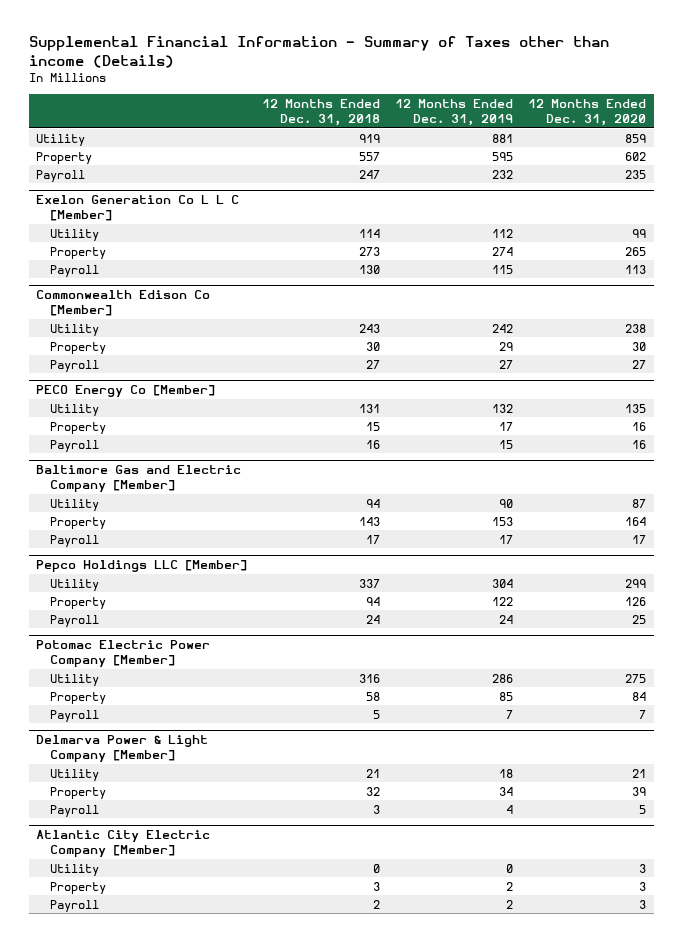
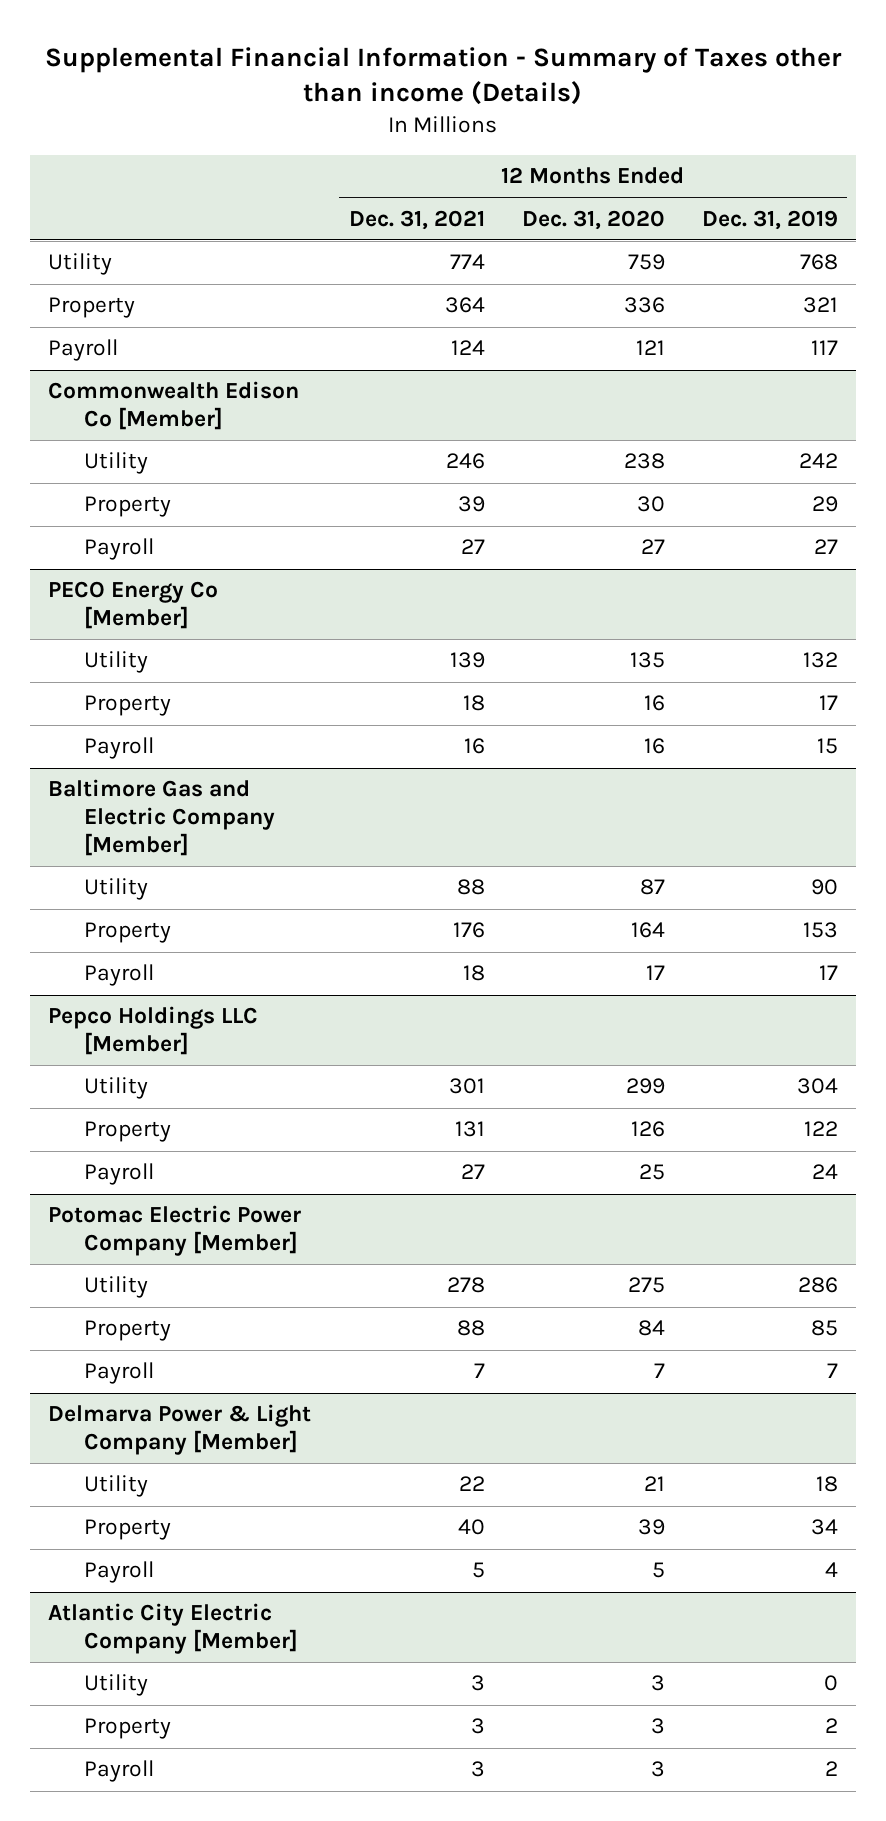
- | 12 Months Ended Dec. 31, 2018 | 12 Months Ended Dec. 31, 2019 | 12 Months Ended Dec. 31, 2020
+ | 12 Months Ended Dec. 31, 2021 | 12 Months Ended Dec. 31, 2020 | 12 Months Ended Dec. 31, 2019
- Utility | 919 | 881 | 859
- Property | 557 | 595 | 602
- Payroll | 247 | 232 | 235
- Exelon Generation Co L L C [Member]
- Utility | 114 | 112 | 99
- Property | 273 | 274 | 265
- Payroll | 130 | 115 | 113
+ Utility | 774 | 759 | 768
+ Property | 364 | 336 | 321
+ Payroll | 124 | 121 | 117

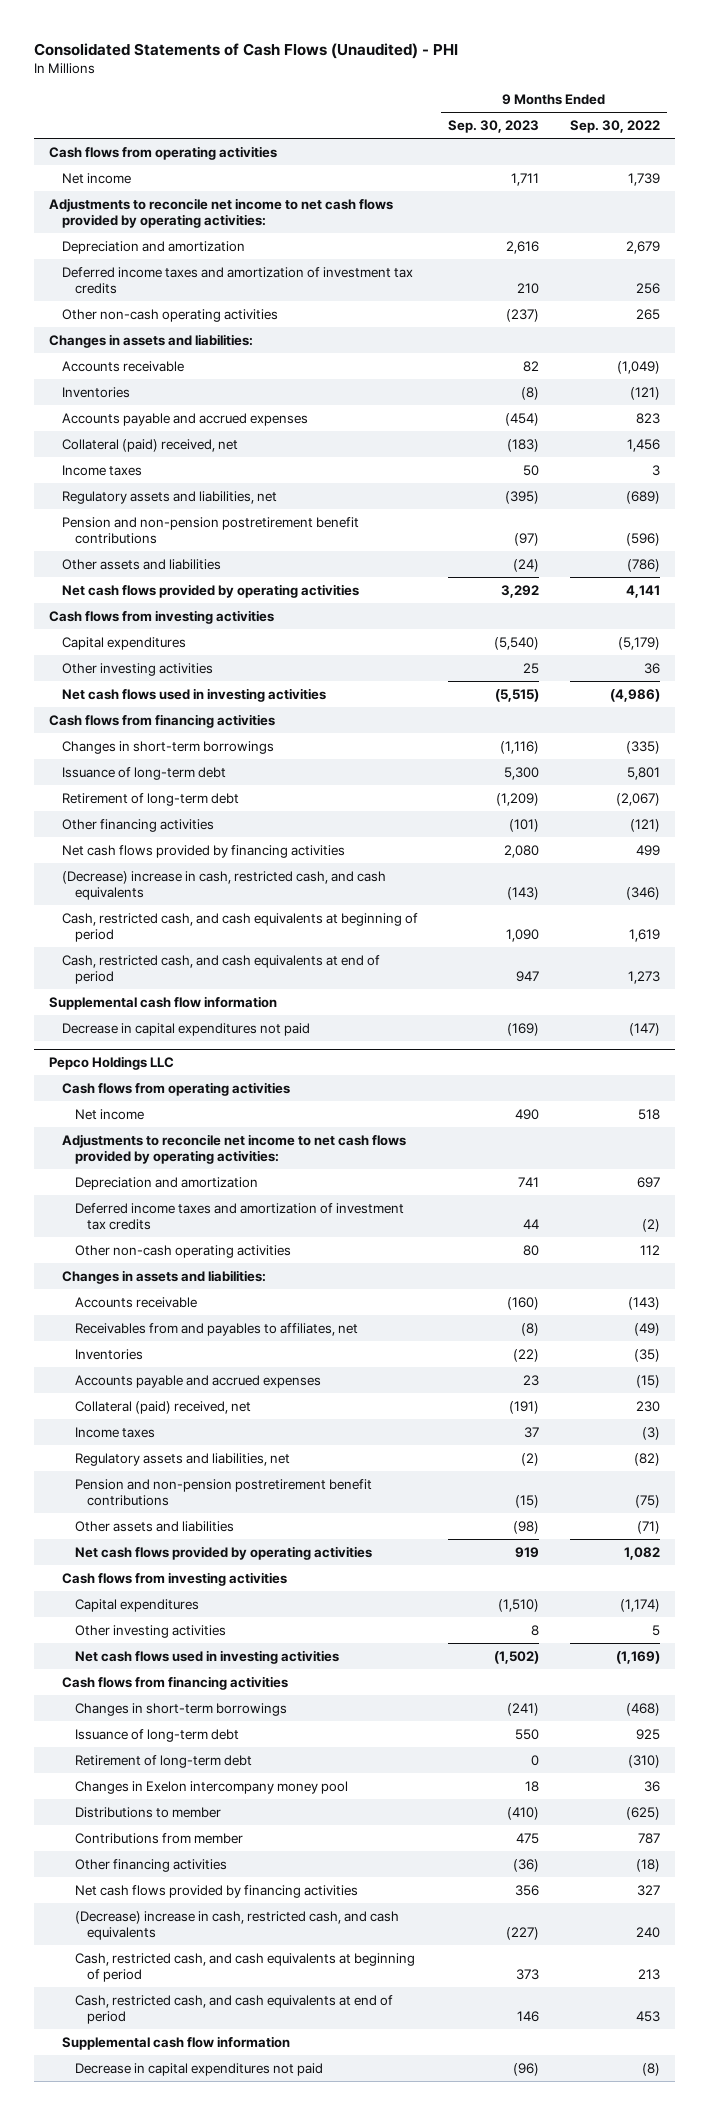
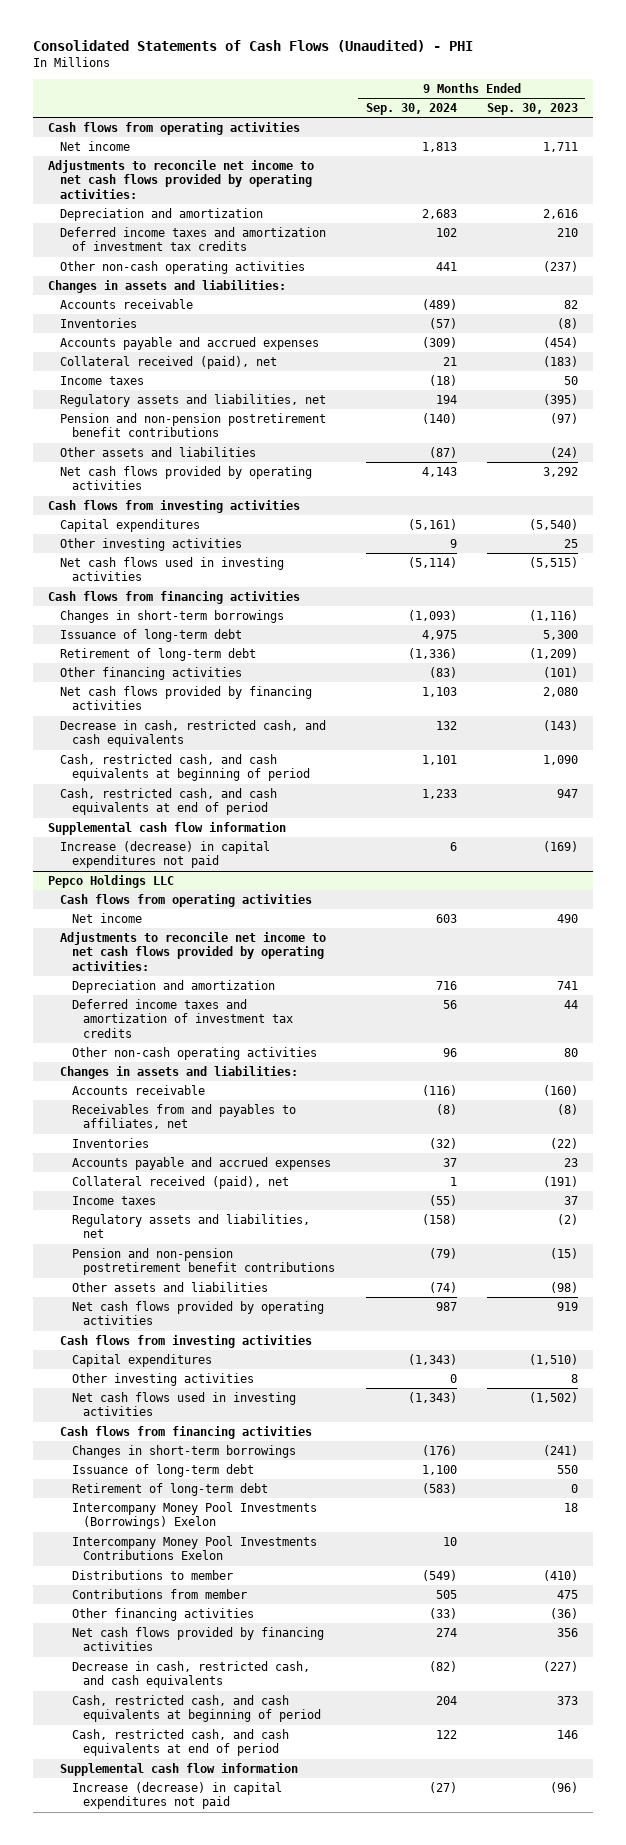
- | 9 Months Ended Sep. 30, 2023 | 9 Months Ended Sep. 30, 2022
+ | 9 Months Ended Sep. 30, 2024 | 9 Months Ended Sep. 30, 2023
- Collateral (paid) received, net | (183) | 1,456
+ Collateral received (paid), net | 21 | (183)
- (Decrease) increase in cash, restricted cash, and cash equivalents | (143) | (346)
+ Decrease in cash, restricted cash, and cash equivalents | 132 | (143)
- Decrease in capital expenditures not paid | (169) | (147)
+ Increase (decrease) in capital expenditures not paid | 6 | (169)
@ Pepco Holdings LLC
- Collateral (paid) received, net | (191) | 230
+ Collateral received (paid), net | 1 | (191)
- Changes in Exelon intercompany money pool | 18 | 36
+ Intercompany Money Pool Investments (Borrowings) Exelon | | 18
+ Intercompany Money Pool Investments Contributions Exelon | 10 |
- (Decrease) increase in cash, restricted cash, and cash equivalents | (227) | 240
+ Decrease in cash, restricted cash, and cash equivalents | (82) | (227)
- Decrease in capital expenditures not paid | (96) | (8)
+ Increase (decrease) in capital expenditures not paid | (27) | (96)

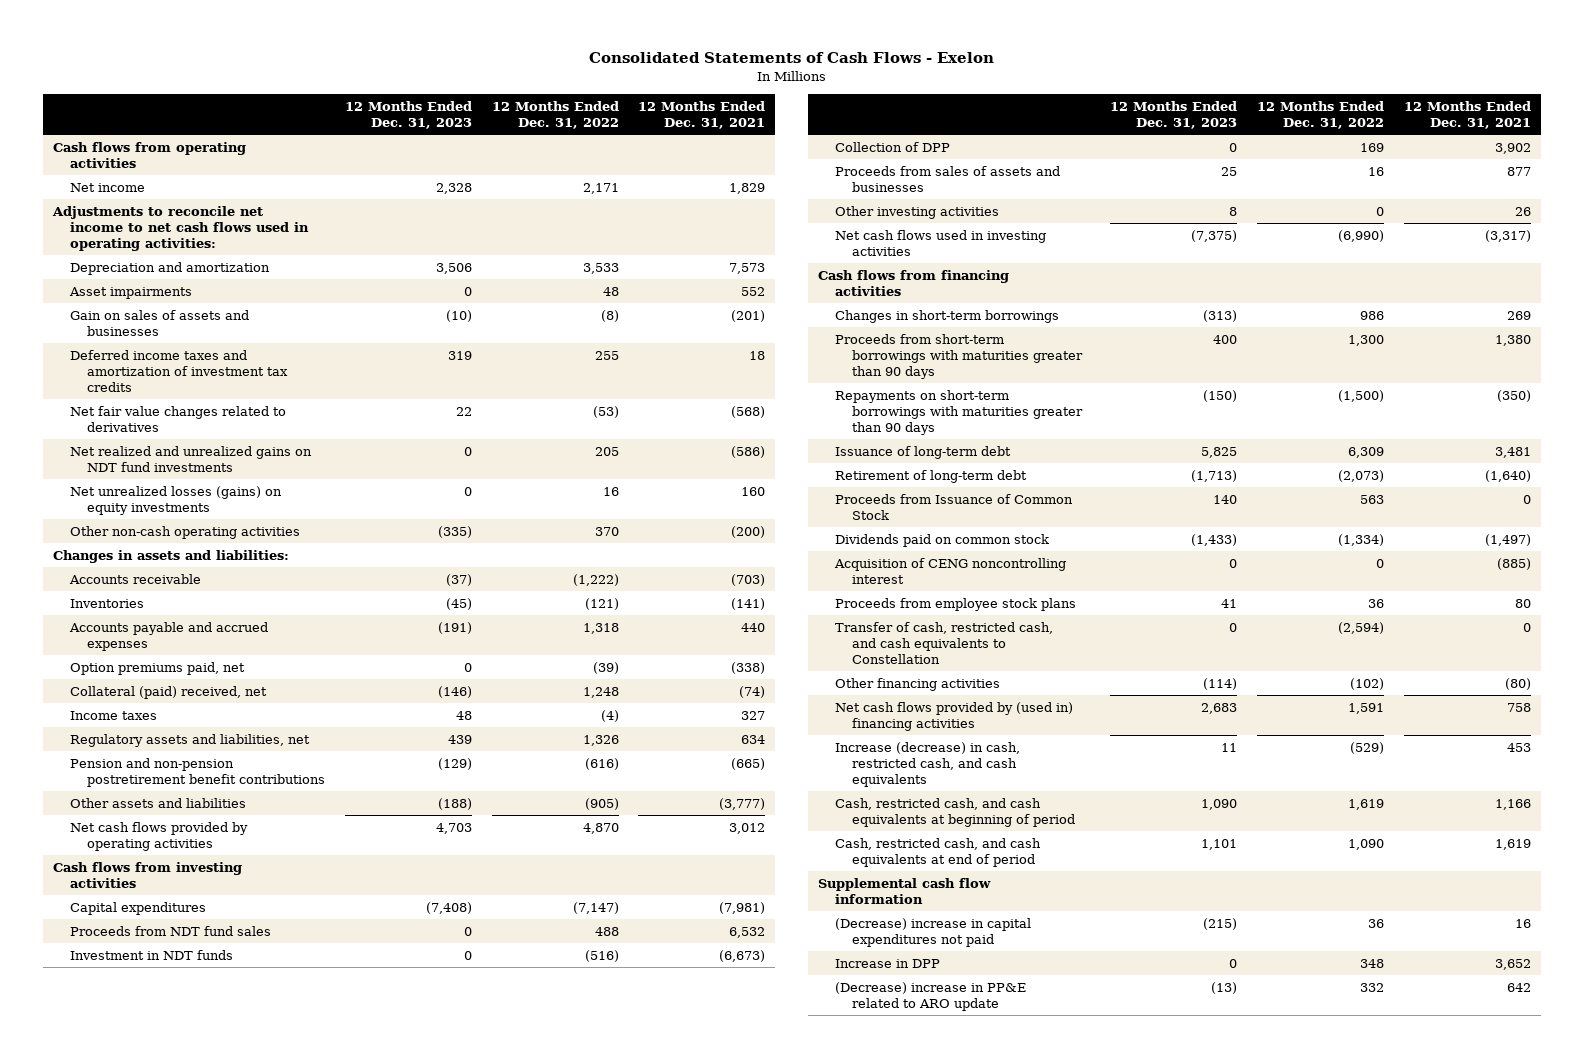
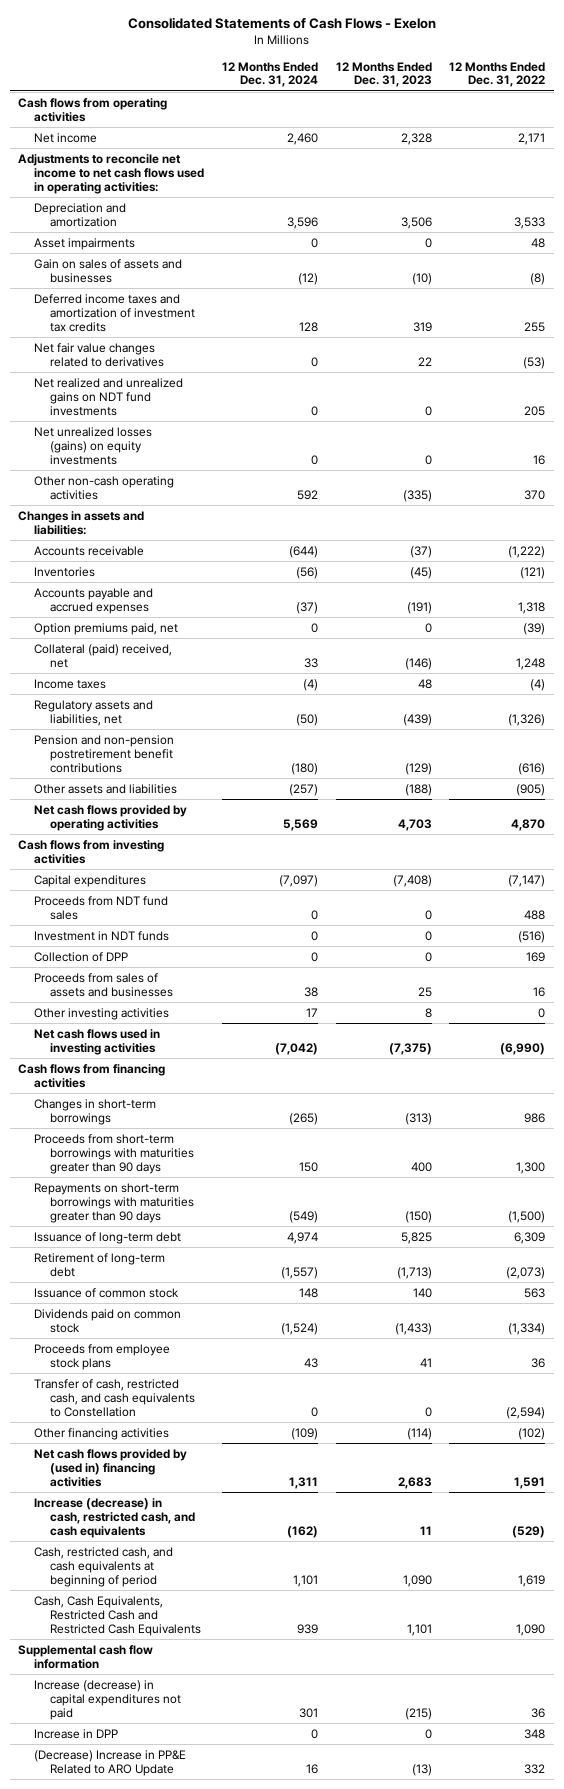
- | 12 Months Ended Dec. 31, 2023 | 12 Months Ended Dec. 31, 2022 | 12 Months Ended Dec. 31, 2021
+ | 12 Months Ended Dec. 31, 2024 | 12 Months Ended Dec. 31, 2023 | 12 Months Ended Dec. 31, 2022
- Regulatory assets and liabilities, net | 439 | 1,326 | 634
+ Regulatory assets and liabilities, net | (50) | (439) | (1,326)
- Proceeds from Issuance of Common Stock | 140 | 563 | 0
+ Issuance of common stock | 148 | 140 | 563
- Acquisition of CENG noncontrolling interest | 0 | 0 | (885)
- Cash, restricted cash, and cash equivalents at end of period | 1,101 | 1,090 | 1,619
+ Cash, Cash Equivalents, Restricted Cash and Restricted Cash Equivalents | 939 | 1,101 | 1,090
- (Decrease) increase in capital expenditures not paid | (215) | 36 | 16
+ Increase (decrease) in capital expenditures not paid | 301 | (215) | 36
- (Decrease) increase in PP&E related to ARO update | (13) | 332 | 642
+ (Decrease) Increase in PP&E Related to ARO Update | 16 | (13) | 332

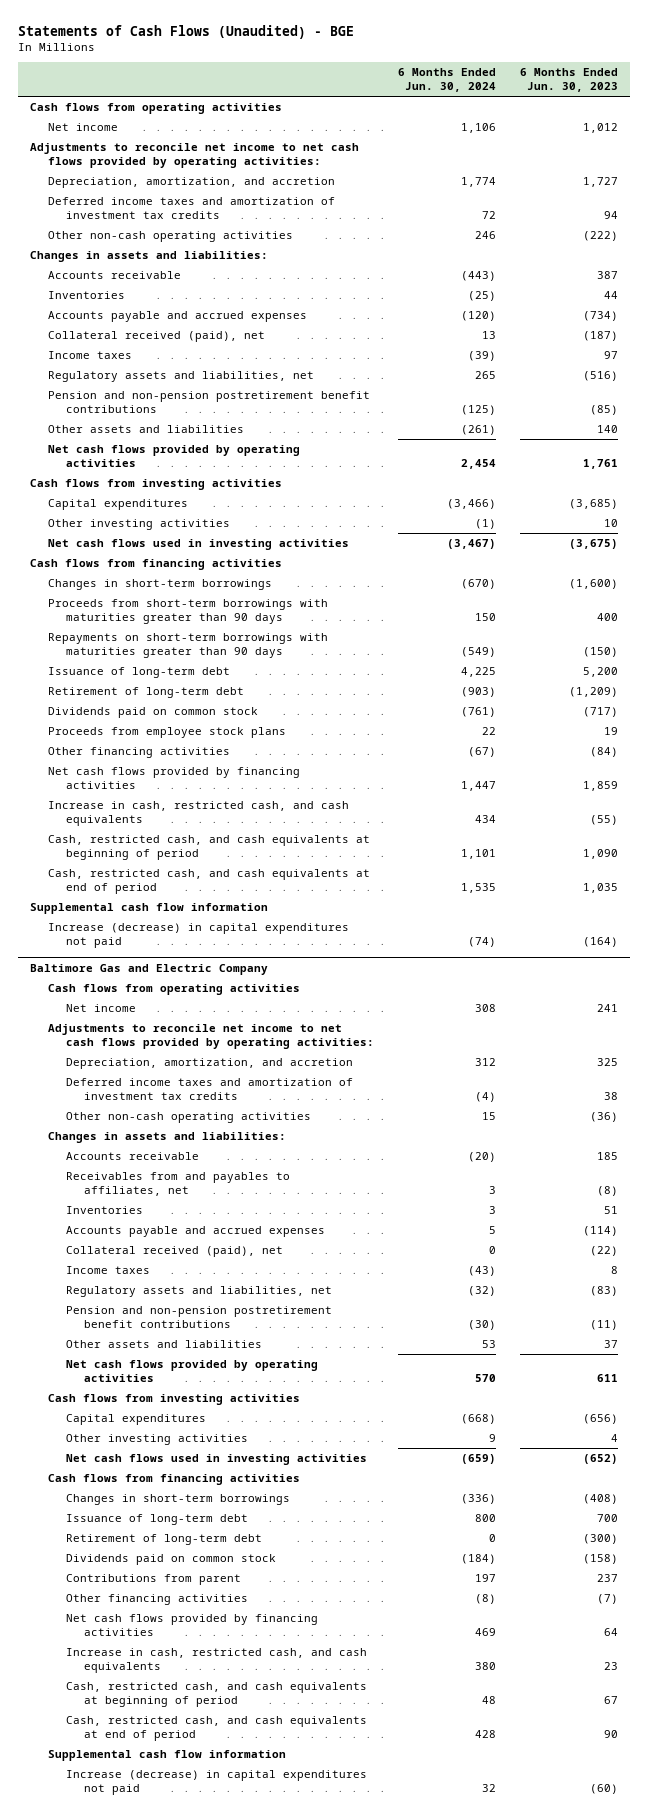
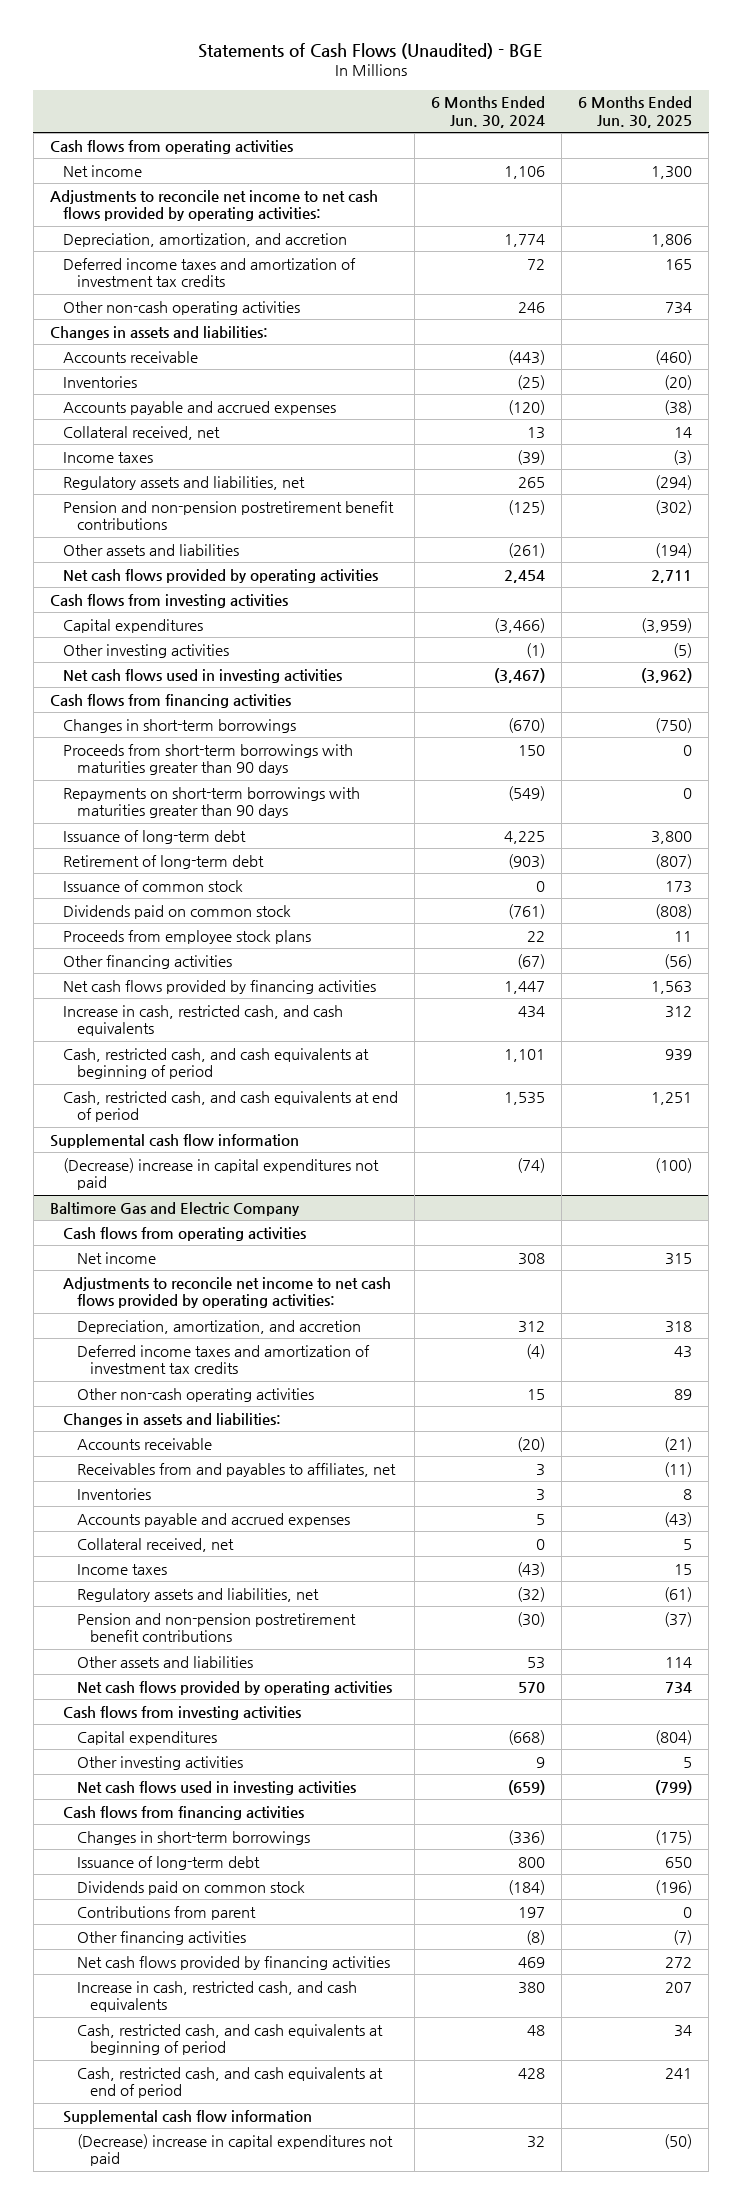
- | 6 Months Ended Jun. 30, 2024 | 6 Months Ended Jun. 30, 2023
+ | 6 Months Ended Jun. 30, 2024 | 6 Months Ended Jun. 30, 2025
- Collateral received (paid), net | 13 | (187)
+ Collateral received, net | 13 | 14
+ Issuance of common stock | 0 | 173
- Increase (decrease) in capital expenditures not paid | (74) | (164)
+ (Decrease) increase in capital expenditures not paid | (74) | (100)
@ Baltimore Gas and Electric Company
- Collateral received (paid), net | 0 | (22)
+ Collateral received, net | 0 | 5
- Retirement of long-term debt | 0 | (300)
- Increase (decrease) in capital expenditures not paid | 32 | (60)
+ (Decrease) increase in capital expenditures not paid | 32 | (50)

